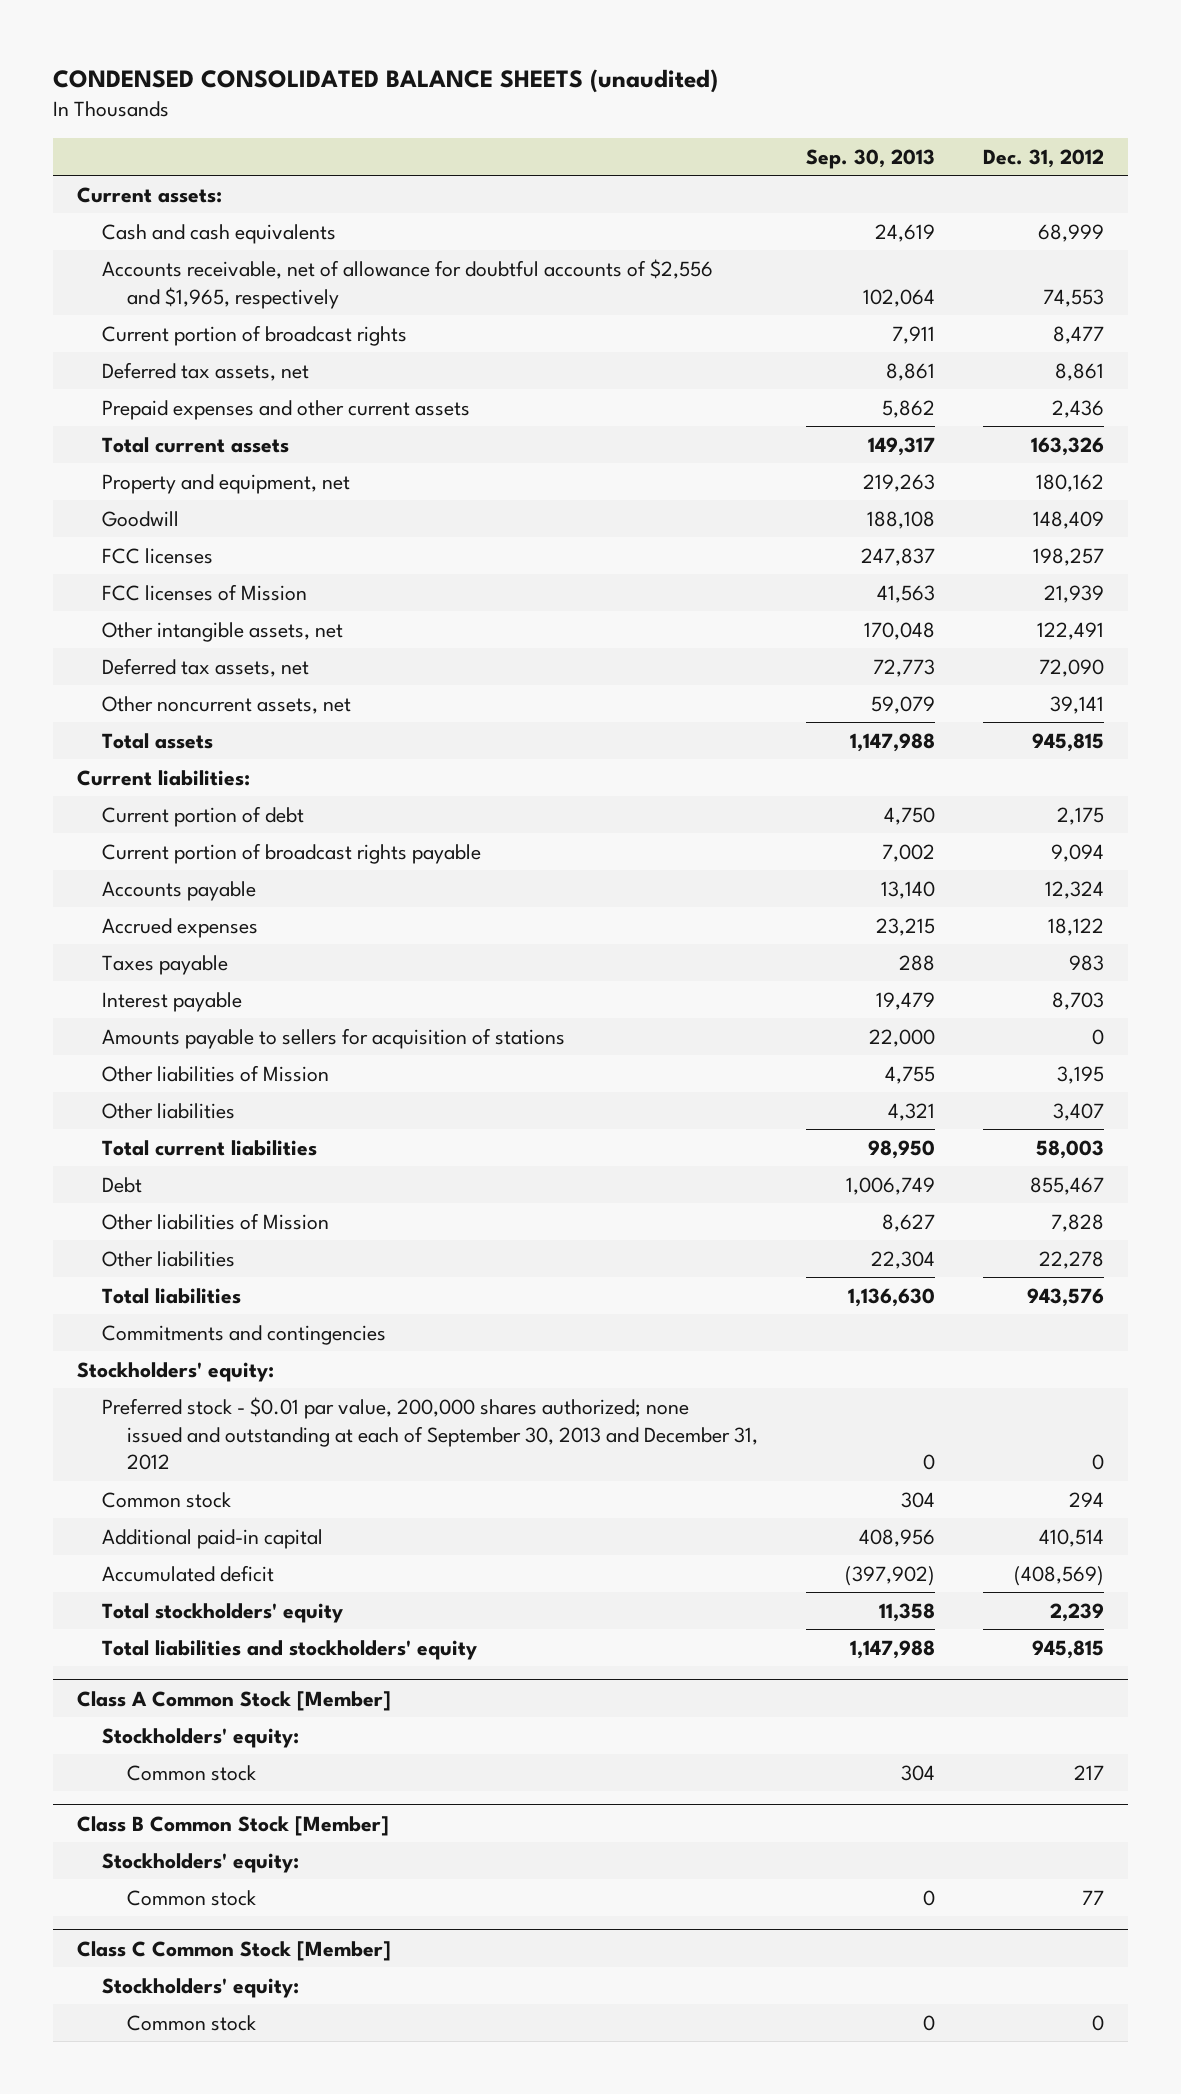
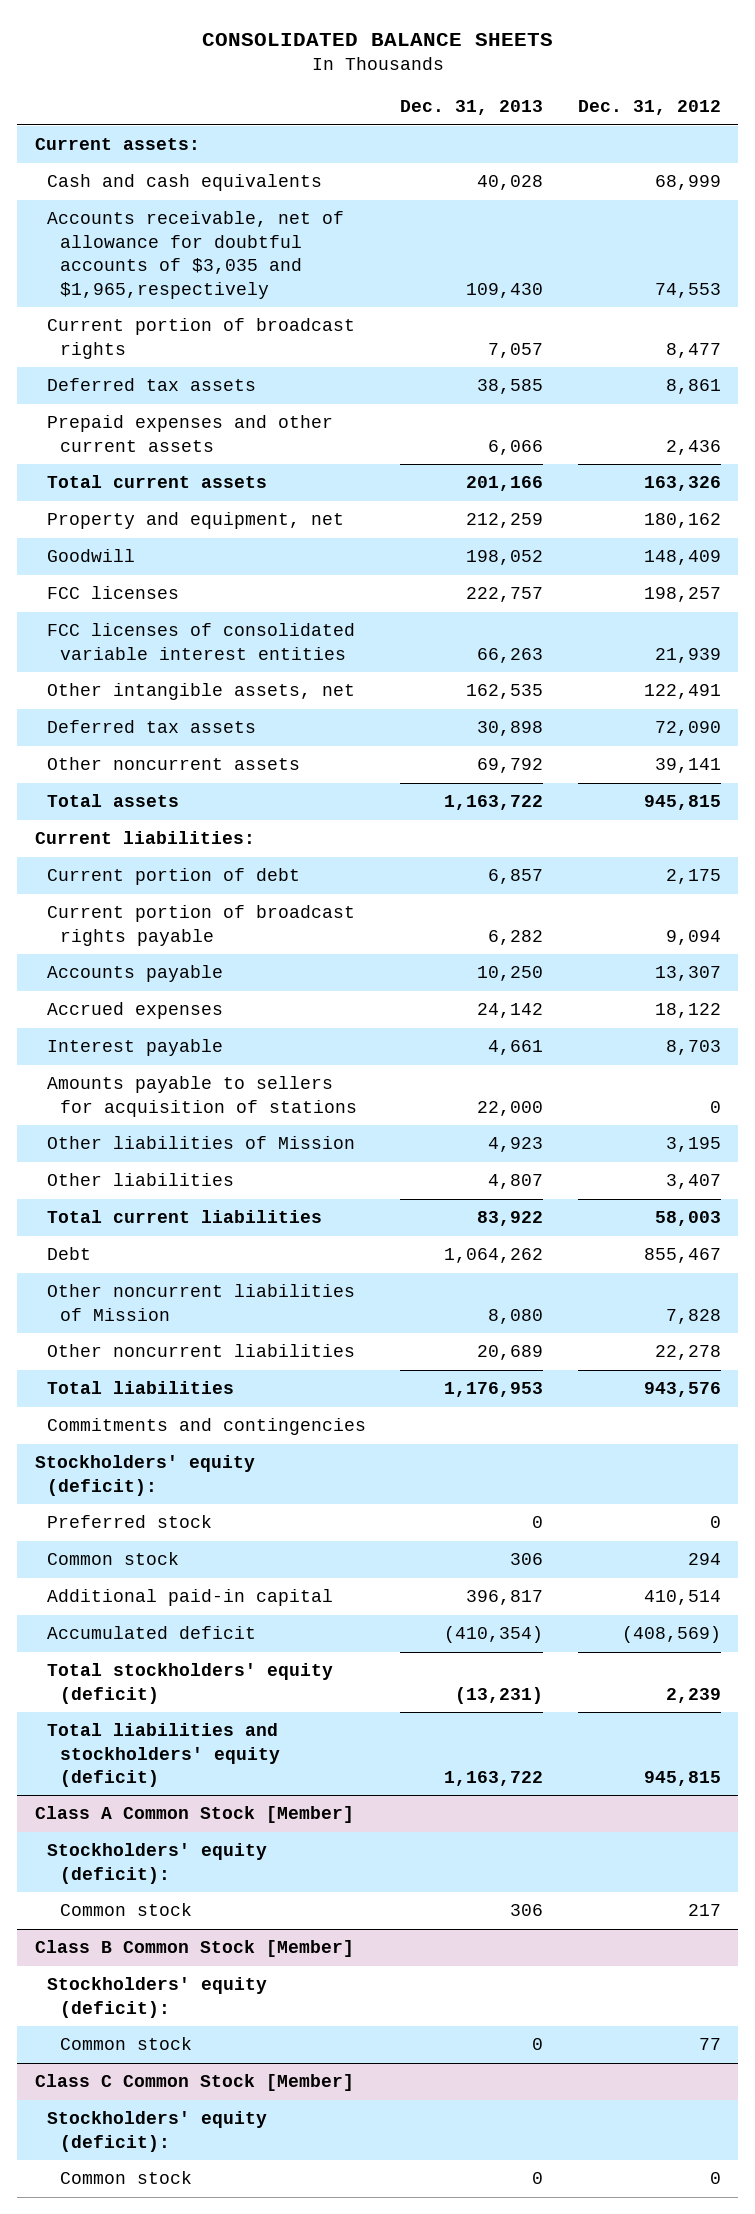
- CONDENSED CONSOLIDATED BALANCE SHEETS (unaudited)
+ CONSOLIDATED BALANCE SHEETS
- | Sep. 30, 2013 | Dec. 31, 2012
+ | Dec. 31, 2013 | Dec. 31, 2012
- Accounts receivable, net of allowance for doubtful accounts of $2,556 and $1,965, respectively | 102,064 | 74,553
+ Accounts receivable, net of allowance for doubtful accounts of $3,035 and $1,965,respectively | 109,430 | 74,553
- Deferred tax assets, net | 8,861 | 8,861
+ Deferred tax assets | 38,585 | 8,861
- FCC licenses of Mission | 41,563 | 21,939
+ FCC licenses of consolidated variable interest entities | 66,263 | 21,939
- Deferred tax assets, net | 72,773 | 72,090
- Other noncurrent assets, net | 59,079 | 39,141
+ Deferred tax assets | 30,898 | 72,090
+ Other noncurrent assets | 69,792 | 39,141
- Accounts payable | 13,140 | 12,324
+ Accounts payable | 10,250 | 13,307
- Taxes payable | 288 | 983
- Other liabilities of Mission | 8,627 | 7,828
- Other liabilities | 22,304 | 22,278
+ Other noncurrent liabilities of Mission | 8,080 | 7,828
+ Other noncurrent liabilities | 20,689 | 22,278
- Stockholders' equity:
- Preferred stock - $0.01 par value, 200,000 shares authorized; none issued and outstanding at each of September 30, 2013 and December 31, 2012 | 0 | 0
+ Stockholders' equity (deficit):
+ Preferred stock | 0 | 0
- Total stockholders' equity | 11,358 | 2,239
- Total liabilities and stockholders' equity | 1,147,988 | 945,815
+ Total stockholders' equity (deficit) | (13,231) | 2,239
+ Total liabilities and stockholders' equity (deficit) | 1,163,722 | 945,815
@ Class A Common Stock [Member]
- Stockholders' equity:
+ Stockholders' equity (deficit):
@ Class B Common Stock [Member]
- Stockholders' equity:
+ Stockholders' equity (deficit):
@ Class C Common Stock [Member]
- Stockholders' equity:
+ Stockholders' equity (deficit):

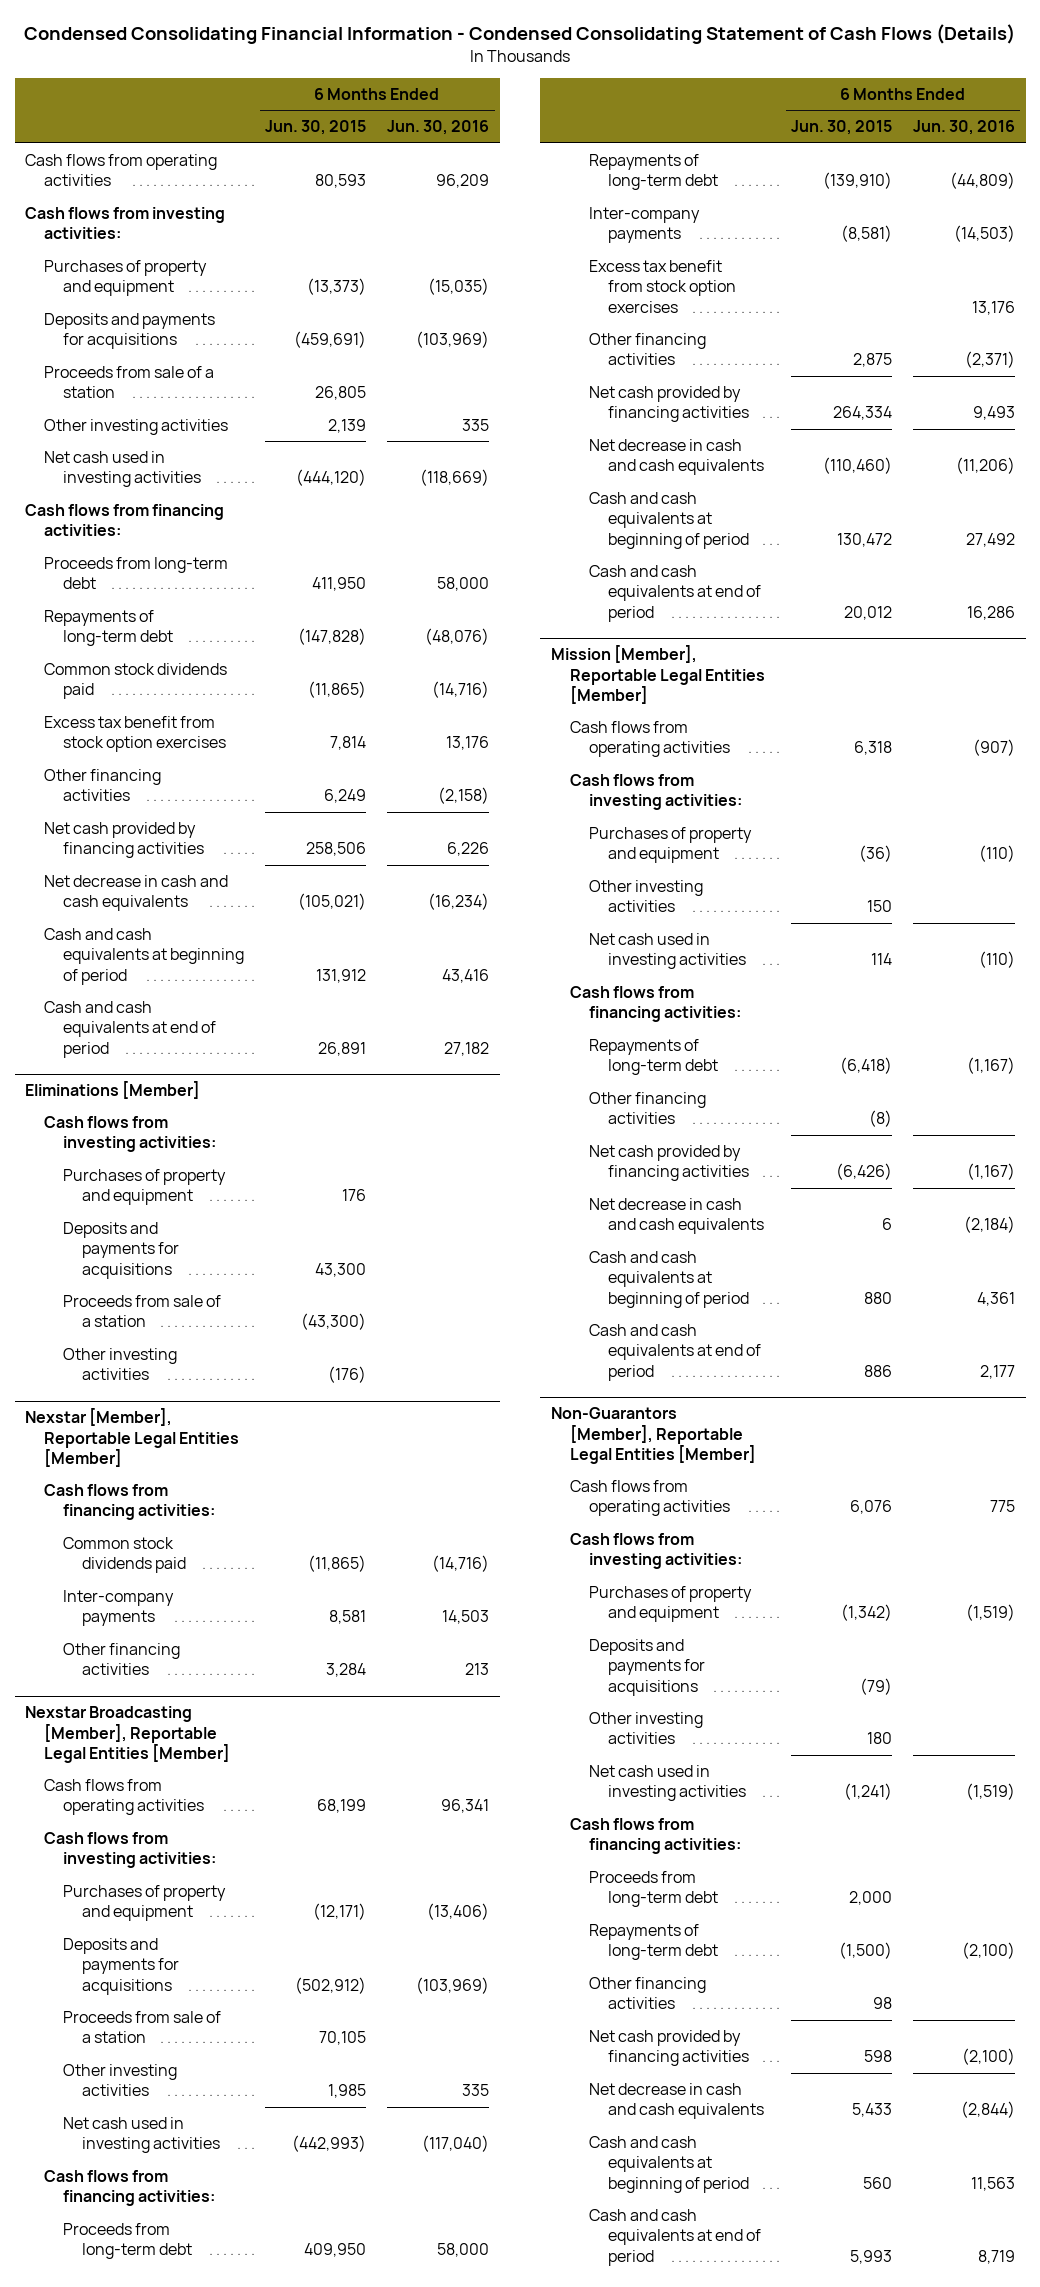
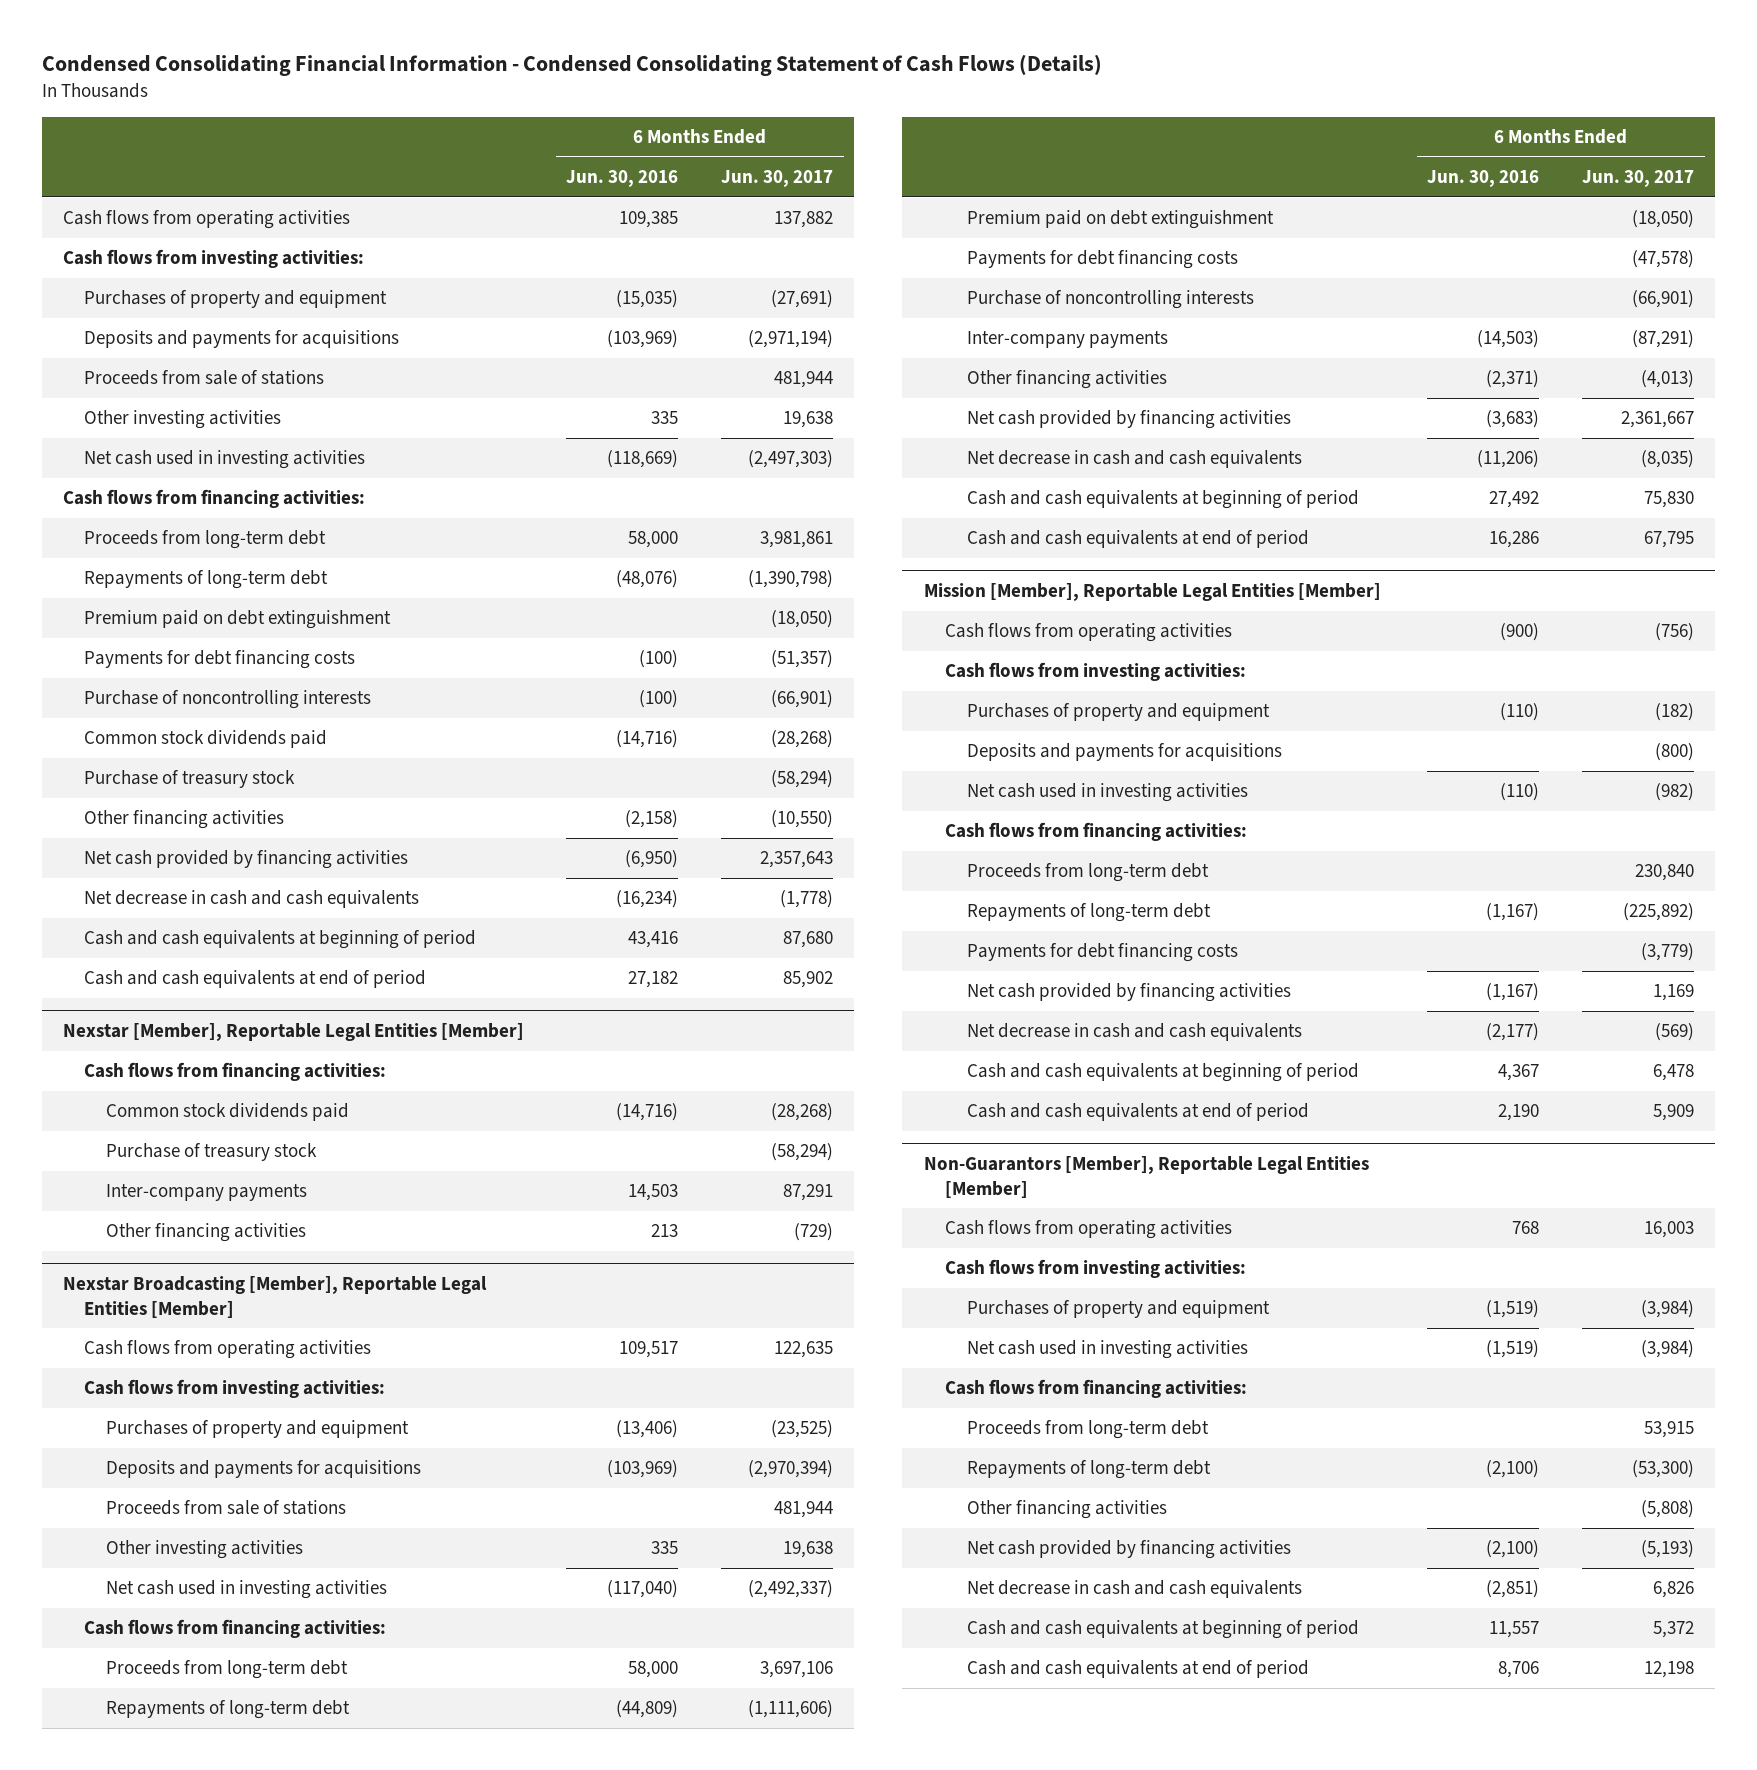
- | 6 Months Ended Jun. 30, 2015 | 6 Months Ended Jun. 30, 2016
+ | 6 Months Ended Jun. 30, 2016 | 6 Months Ended Jun. 30, 2017
- Cash flows from operating activities | 80,593 | 96,209
+ Cash flows from operating activities | 109,385 | 137,882
- Proceeds from sale of a station | 26,805 |
+ Proceeds from sale of stations | | 481,944
+ Premium paid on debt extinguishment | | (18,050)
+ Payments for debt financing costs | (100) | (51,357)
+ Purchase of noncontrolling interests | (100) | (66,901)
- Excess tax benefit from stock option exercises | 7,814 | 13,176
+ Purchase of treasury stock | | (58,294)
- Net cash provided by financing activities | 258,506 | 6,226
+ Net cash provided by financing activities | (6,950) | 2,357,643
- Eliminations [Member]
- Cash flows from investing activities:
- Purchases of property and equipment | 176 |
- Deposits and payments for acquisitions | 43,300 |
- Proceeds from sale of a station | (43,300) |
- Other investing activities | (176) |
@ Nexstar [Member], Reportable Legal Entities [Member]
+ Purchase of treasury stock | | (58,294)
@ Nexstar Broadcasting [Member], Reportable Legal Entities [Member]
- Cash flows from operating activities | 68,199 | 96,341
+ Cash flows from operating activities | 109,517 | 122,635
- Proceeds from sale of a station | 70,105 |
+ Proceeds from sale of stations | | 481,944
+ Premium paid on debt extinguishment | | (18,050)
+ Payments for debt financing costs | | (47,578)
+ Purchase of noncontrolling interests | | (66,901)
- Excess tax benefit from stock option exercises | | 13,176
- Net cash provided by financing activities | 264,334 | 9,493
+ Net cash provided by financing activities | (3,683) | 2,361,667
@ Mission [Member], Reportable Legal Entities [Member]
- Cash flows from operating activities | 6,318 | (907)
+ Cash flows from operating activities | (900) | (756)
- Other investing activities | 150 |
+ Deposits and payments for acquisitions | | (800)
+ Proceeds from long-term debt | | 230,840
- Other financing activities | (8) |
+ Payments for debt financing costs | | (3,779)
- Net decrease in cash and cash equivalents | 6 | (2,184)
- Cash and cash equivalents at beginning of period | 880 | 4,361
- Cash and cash equivalents at end of period | 886 | 2,177
+ Net decrease in cash and cash equivalents | (2,177) | (569)
+ Cash and cash equivalents at beginning of period | 4,367 | 6,478
+ Cash and cash equivalents at end of period | 2,190 | 5,909
@ Non-Guarantors [Member], Reportable Legal Entities [Member]
- Cash flows from operating activities | 6,076 | 775
+ Cash flows from operating activities | 768 | 16,003
- Deposits and payments for acquisitions | (79) |
- Other investing activities | 180 |
- Net decrease in cash and cash equivalents | 5,433 | (2,844)
- Cash and cash equivalents at beginning of period | 560 | 11,563
- Cash and cash equivalents at end of period | 5,993 | 8,719
+ Net decrease in cash and cash equivalents | (2,851) | 6,826
+ Cash and cash equivalents at beginning of period | 11,557 | 5,372
+ Cash and cash equivalents at end of period | 8,706 | 12,198

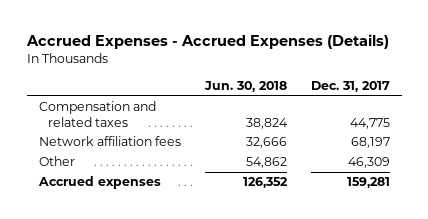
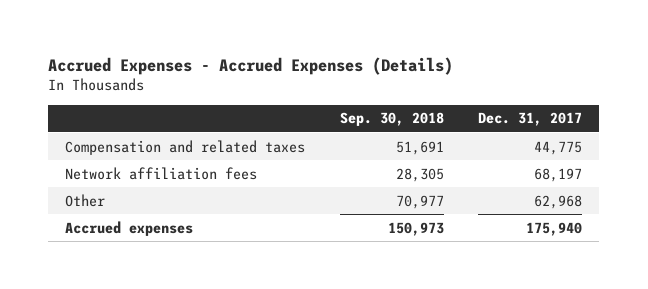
- | Jun. 30, 2018 | Dec. 31, 2017
+ | Sep. 30, 2018 | Dec. 31, 2017
- Other | 54,862 | 46,309
- Accrued expenses | 126,352 | 159,281
+ Other | 70,977 | 62,968
+ Accrued expenses | 150,973 | 175,940

